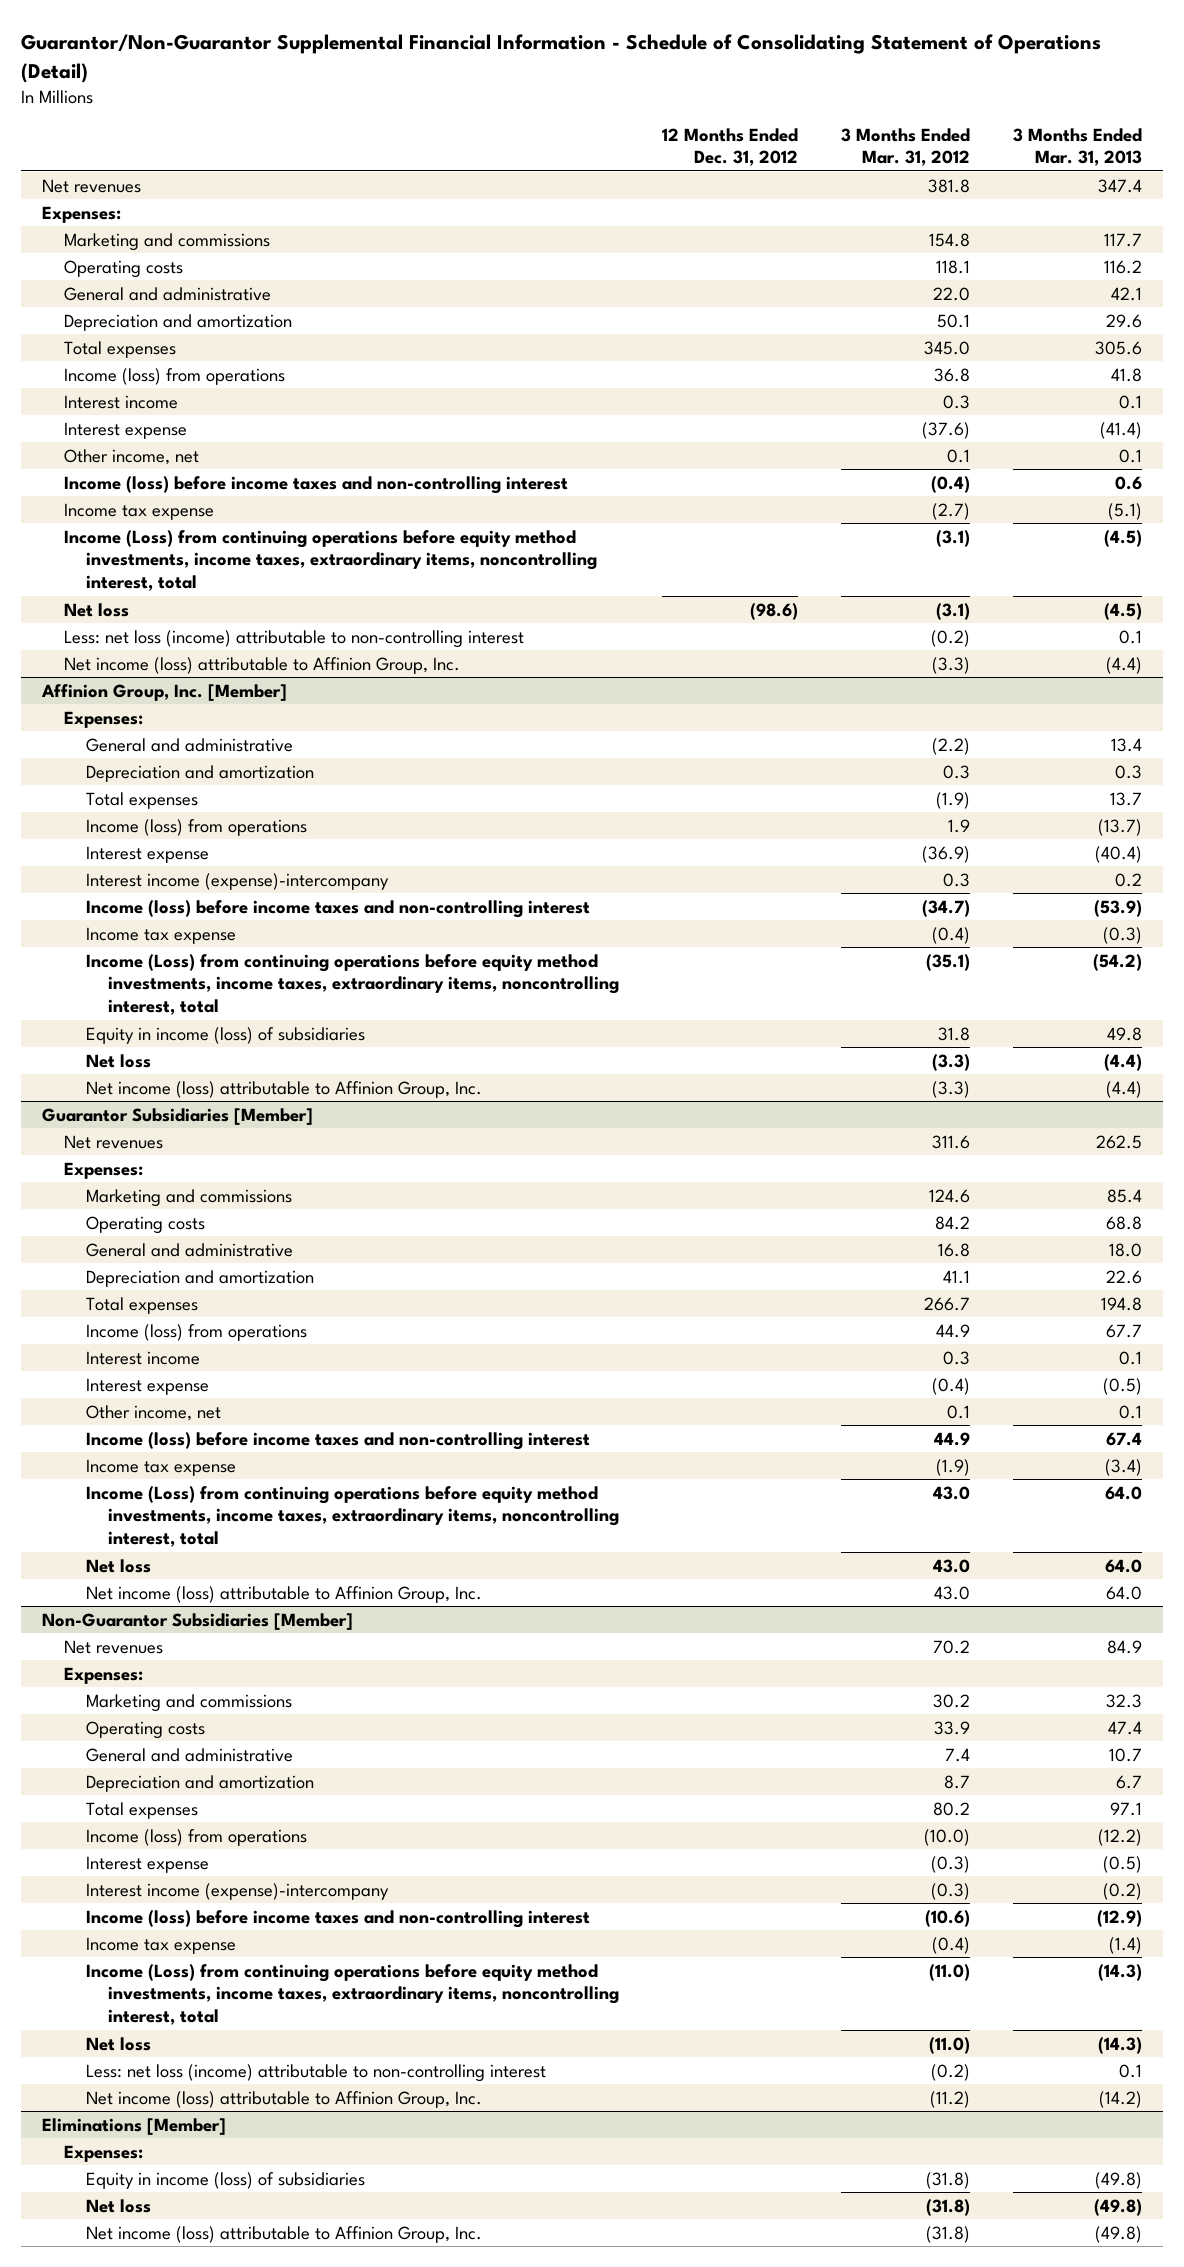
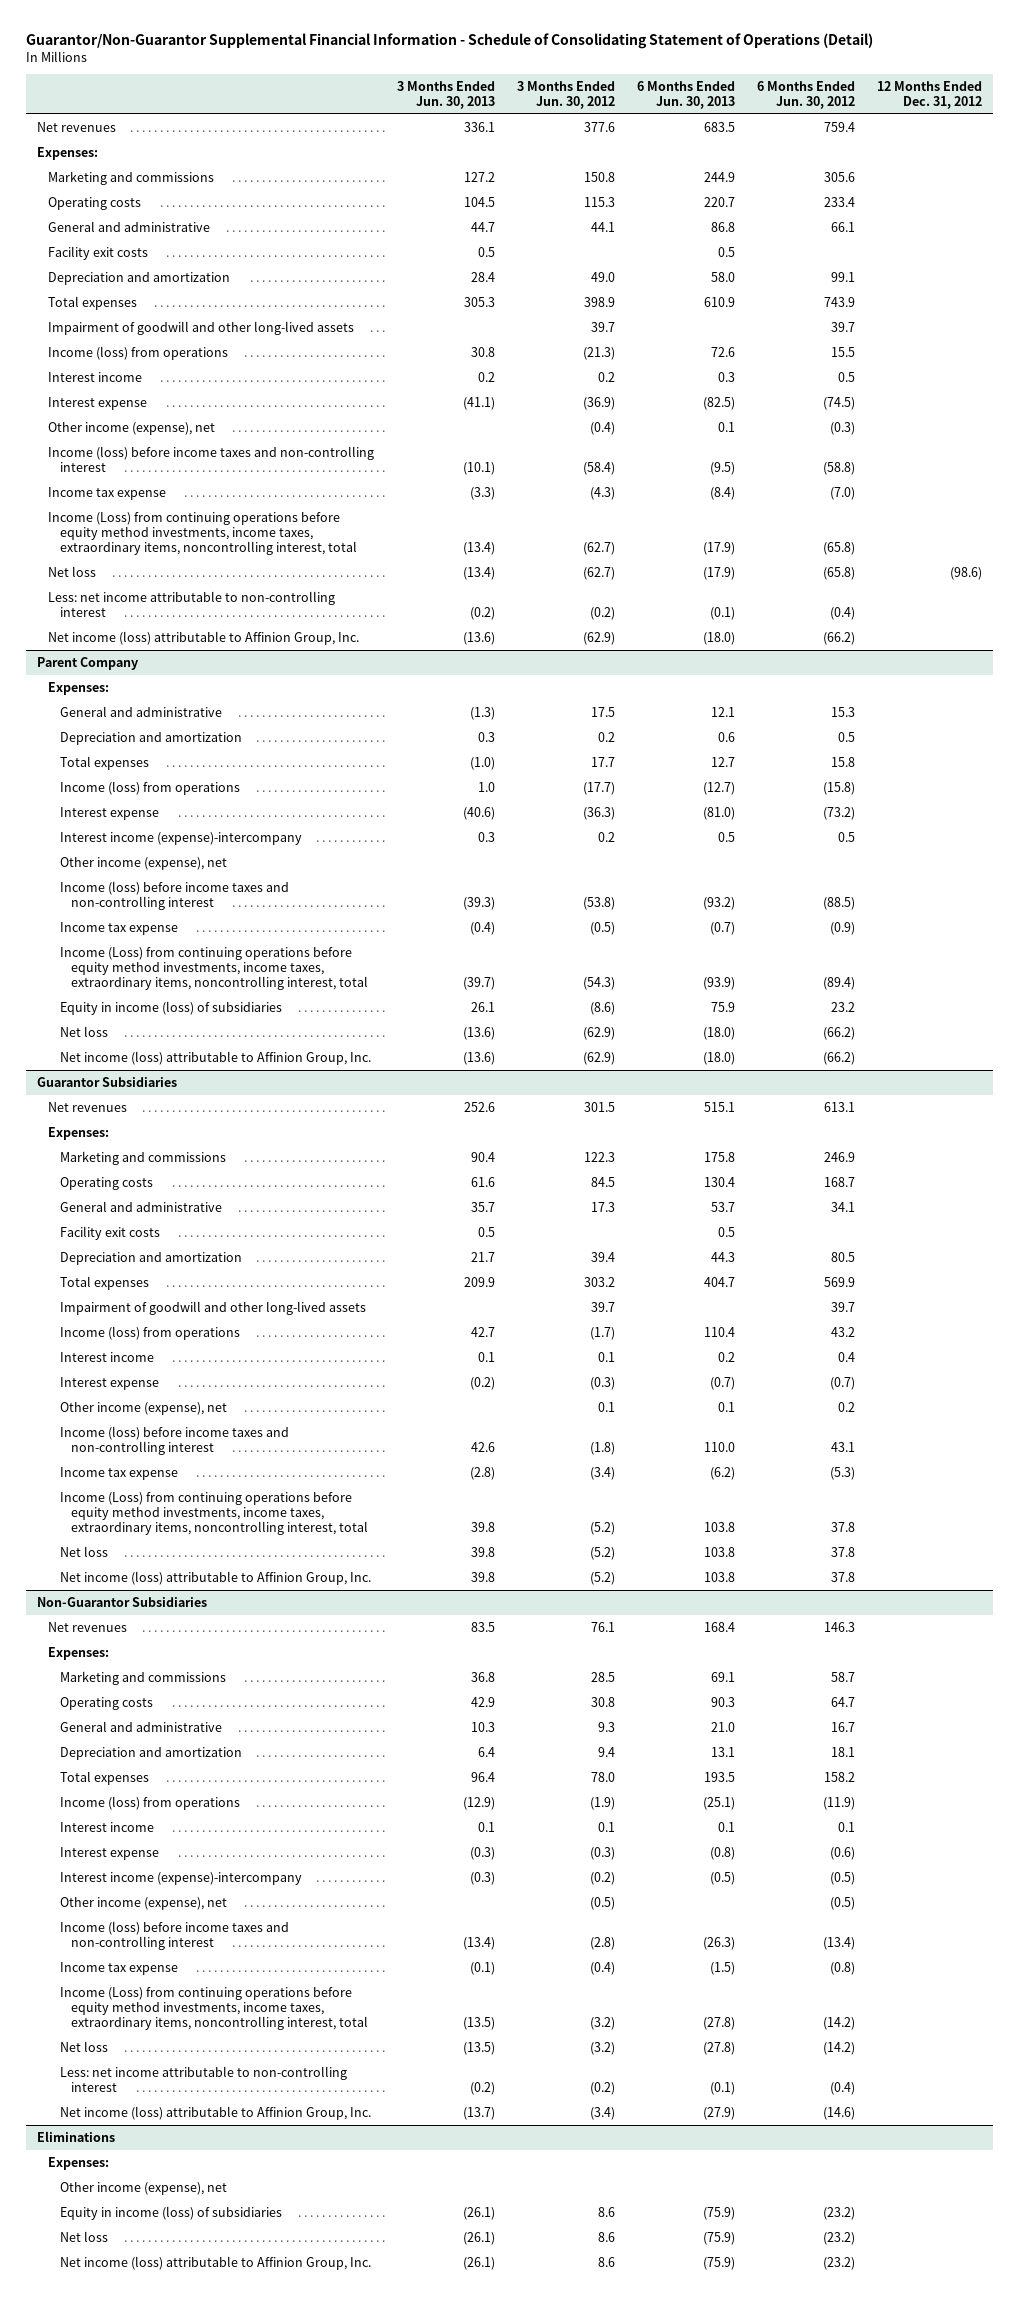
- | 12 Months Ended Dec. 31, 2012 | 3 Months Ended Mar. 31, 2012 | 3 Months Ended Mar. 31, 2013
+ | 3 Months Ended Jun. 30, 2013 | 3 Months Ended Jun. 30, 2012 | 6 Months Ended Jun. 30, 2013 | 6 Months Ended Jun. 30, 2012 | 12 Months Ended Dec. 31, 2012
+ Facility exit costs | 0.5 | | 0.5 | |
+ Impairment of goodwill and other long-lived assets | | 39.7 | | 39.7 |
- Other income, net | | 0.1 | 0.1
+ Other income (expense), net | | (0.4) | 0.1 | (0.3) |
- Less: net loss (income) attributable to non-controlling interest | | (0.2) | 0.1
+ Less: net income attributable to non-controlling interest | (0.2) | (0.2) | (0.1) | (0.4) |
- Affinion Group, Inc. [Member]
- Expenses:
- General and administrative | | (2.2) | 13.4
- Depreciation and amortization | | 0.3 | 0.3
- Total expenses | | (1.9) | 13.7
- Income (loss) from operations | | 1.9 | (13.7)
- Interest expense | | (36.9) | (40.4)
- Interest income (expense)-intercompany | | 0.3 | 0.2
- Income (loss) before income taxes and non-controlling interest | | (34.7) | (53.9)
- Income tax expense | | (0.4) | (0.3)
- Income (Loss) from continuing operations before equity method investments, income taxes, extraordinary items, noncontrolling interest, total | | (35.1) | (54.2)
- Equity in income (loss) of subsidiaries | | 31.8 | 49.8
- Net loss | | (3.3) | (4.4)
- Net income (loss) attributable to Affinion Group, Inc. | | (3.3) | (4.4)
- Guarantor Subsidiaries [Member]
+ Parent Company
+ Expenses:
+ General and administrative | (1.3) | 17.5 | 12.1 | 15.3 |
+ Depreciation and amortization | 0.3 | 0.2 | 0.6 | 0.5 |
+ Total expenses | (1.0) | 17.7 | 12.7 | 15.8 |
+ Income (loss) from operations | 1.0 | (17.7) | (12.7) | (15.8) |
+ Interest expense | (40.6) | (36.3) | (81.0) | (73.2) |
+ Interest income (expense)-intercompany | 0.3 | 0.2 | 0.5 | 0.5 |
+ Other income (expense), net
+ Income (loss) before income taxes and non-controlling interest | (39.3) | (53.8) | (93.2) | (88.5) |
+ Income tax expense | (0.4) | (0.5) | (0.7) | (0.9) |
+ Income (Loss) from continuing operations before equity method investments, income taxes, extraordinary items, noncontrolling interest, total | (39.7) | (54.3) | (93.9) | (89.4) |
+ Equity in income (loss) of subsidiaries | 26.1 | (8.6) | 75.9 | 23.2 |
+ Net loss | (13.6) | (62.9) | (18.0) | (66.2) |
+ Net income (loss) attributable to Affinion Group, Inc. | (13.6) | (62.9) | (18.0) | (66.2) |
+ Guarantor Subsidiaries
+ Facility exit costs | 0.5 | | 0.5 | |
+ Impairment of goodwill and other long-lived assets | | 39.7 | | 39.7 |
- Other income, net | | 0.1 | 0.1
+ Other income (expense), net | | 0.1 | 0.1 | 0.2 |
- Non-Guarantor Subsidiaries [Member]
+ Non-Guarantor Subsidiaries
+ Interest income | 0.1 | 0.1 | 0.1 | 0.1 |
+ Other income (expense), net | | (0.5) | | (0.5) |
- Less: net loss (income) attributable to non-controlling interest | | (0.2) | 0.1
+ Less: net income attributable to non-controlling interest | (0.2) | (0.2) | (0.1) | (0.4) |
- Eliminations [Member]
+ Eliminations
+ Other income (expense), net

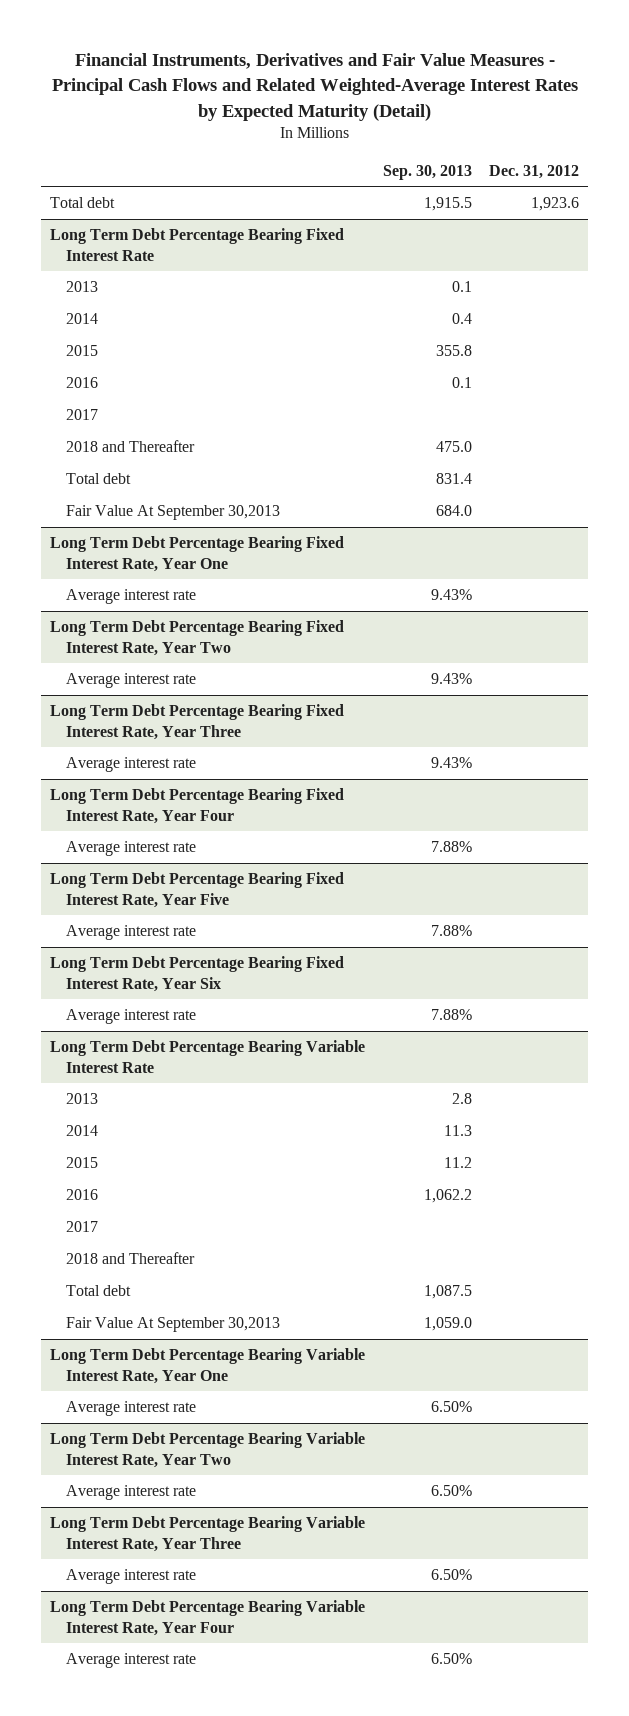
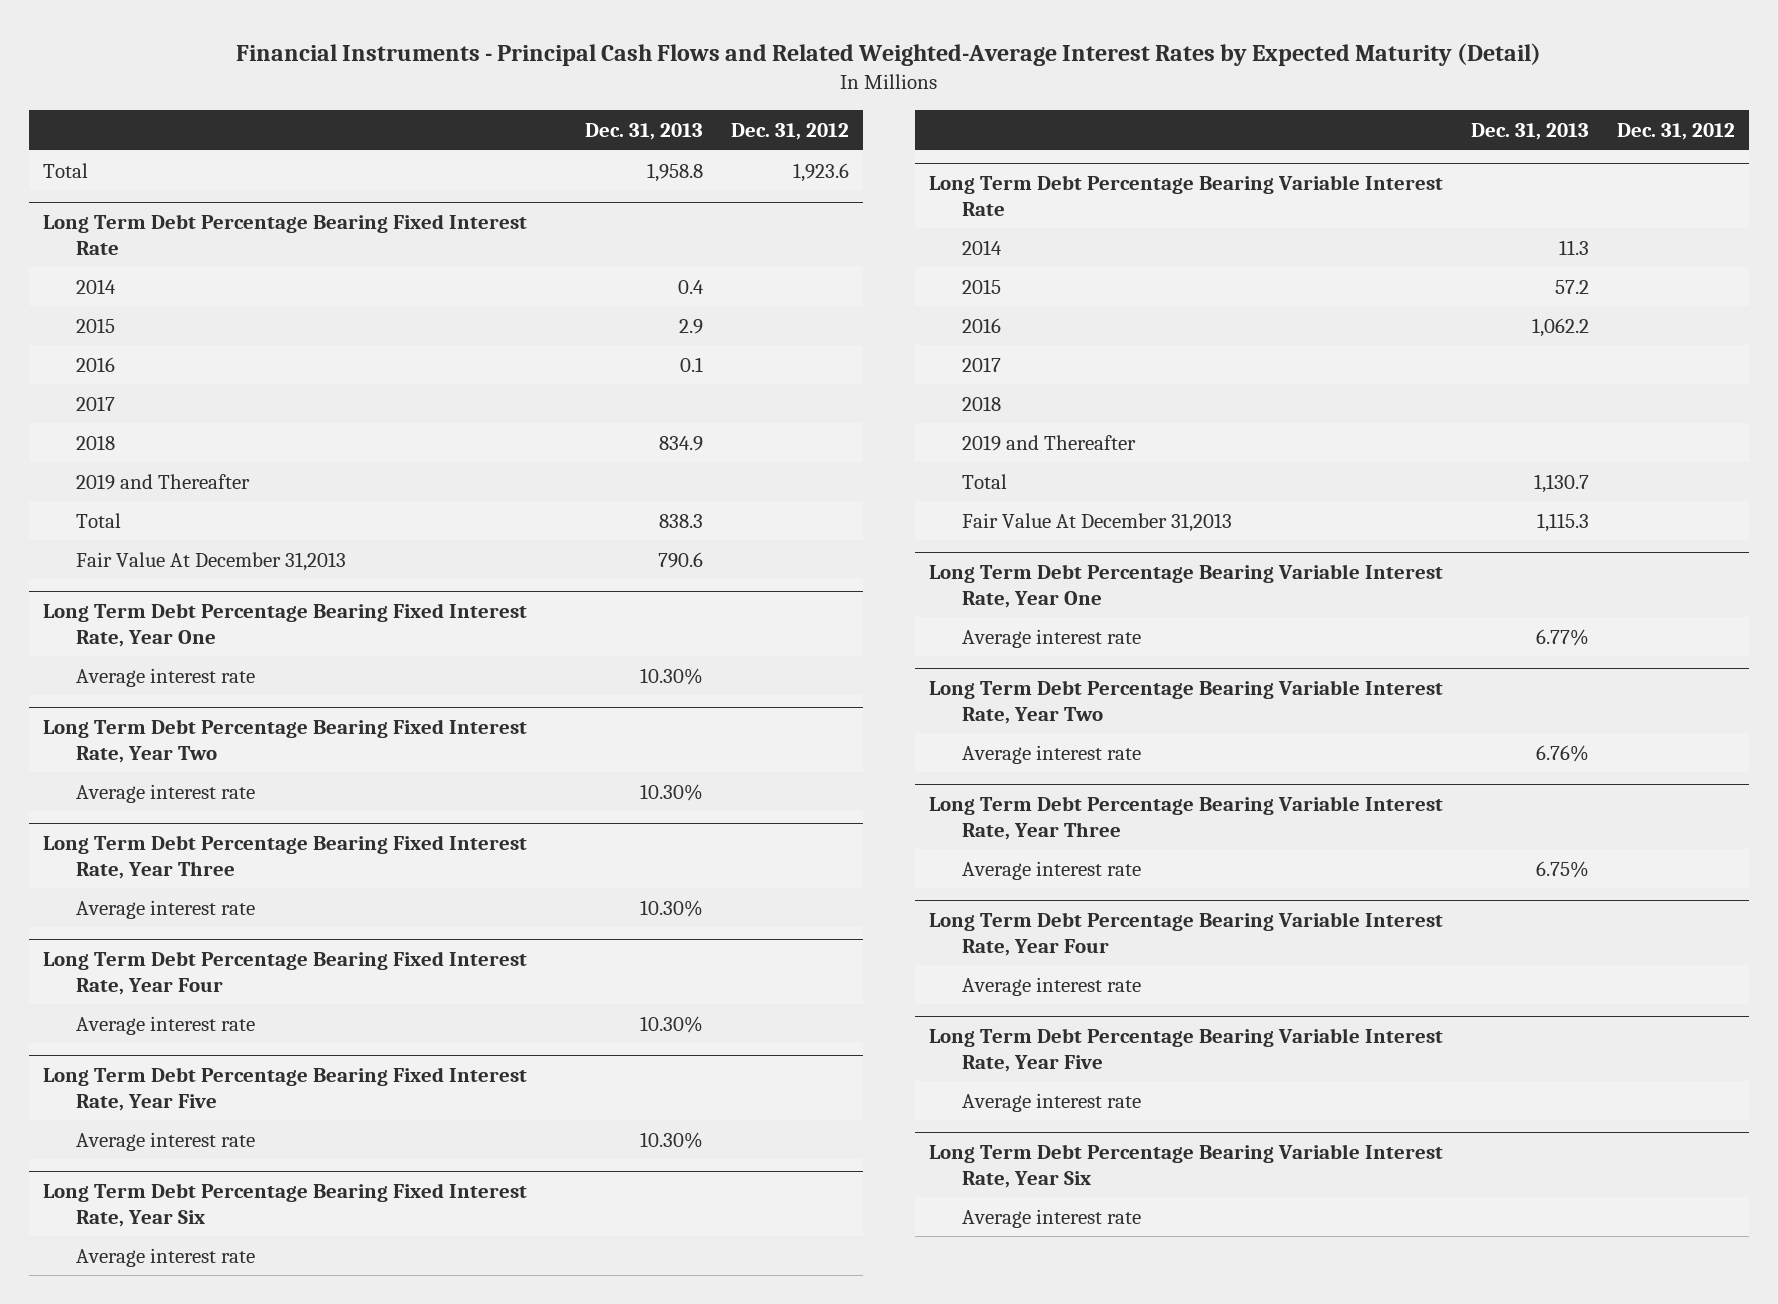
- Financial Instruments, Derivatives and Fair Value Measures - Principal Cash Flows and Related Weighted-Average Interest Rates by Expected Maturity (Detail)
+ Financial Instruments - Principal Cash Flows and Related Weighted-Average Interest Rates by Expected Maturity (Detail)
- | Sep. 30, 2013 | Dec. 31, 2012
+ | Dec. 31, 2013 | Dec. 31, 2012
- Total debt | 1,915.5 | 1,923.6
+ Total | 1,958.8 | 1,923.6
@ Long Term Debt Percentage Bearing Fixed Interest Rate
- 2013 | 0.1 |
- 2018 and Thereafter | 475.0 |
- Total debt | 831.4 |
- Fair Value At September 30,2013 | 684.0 |
+ 2018 | 834.9 |
+ 2019 and Thereafter
+ Total | 838.3 |
+ Fair Value At December 31,2013 | 790.6 |
@ Long Term Debt Percentage Bearing Variable Interest Rate
- 2013 | 2.8 |
- 2018 and Thereafter
- Total debt | 1,087.5 |
- Fair Value At September 30,2013 | 1,059.0 |
+ 2018
+ 2019 and Thereafter
+ Total | 1,130.7 |
+ Fair Value At December 31,2013 | 1,115.3 |
+ Long Term Debt Percentage Bearing Variable Interest Rate, Year Five
+ Average interest rate
+ Long Term Debt Percentage Bearing Variable Interest Rate, Year Six
+ Average interest rate

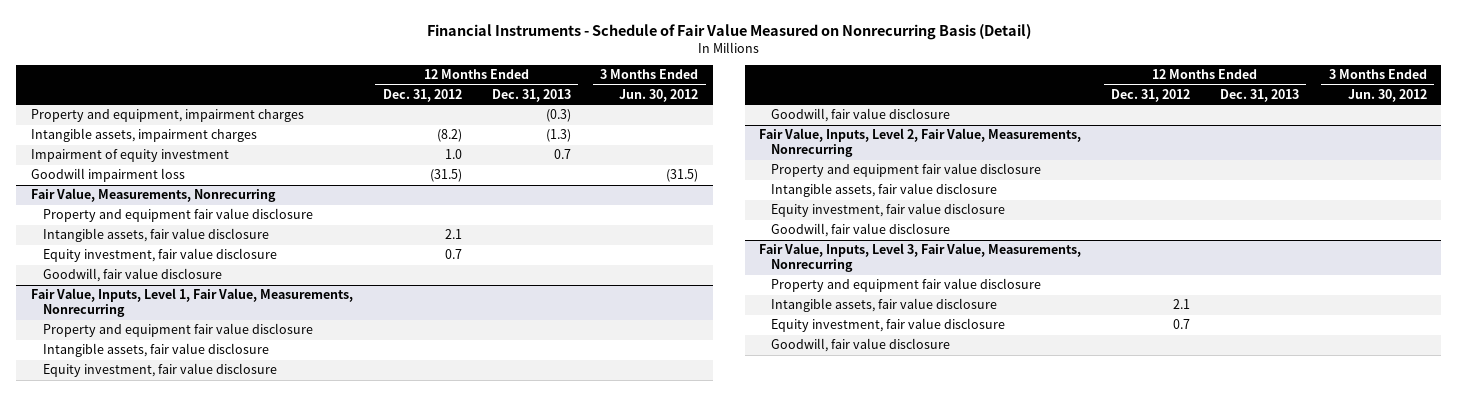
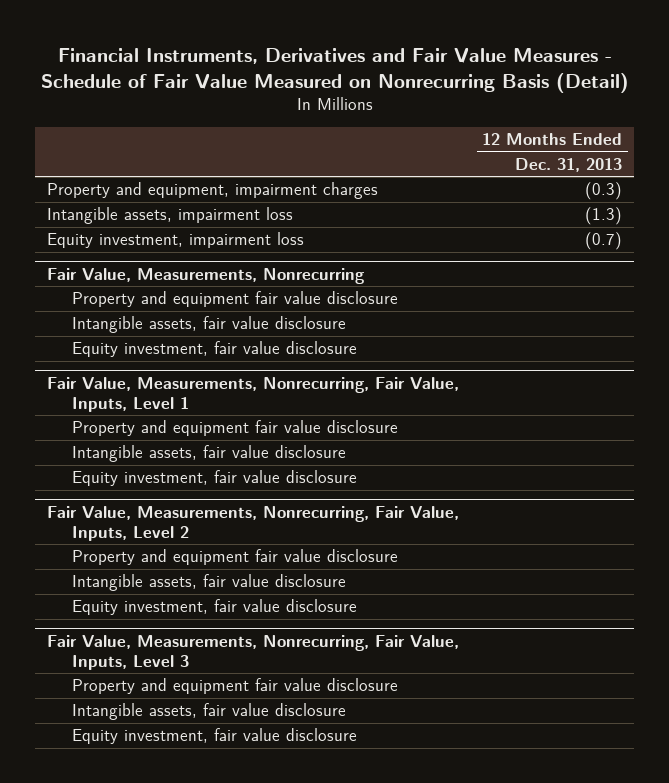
- Financial Instruments - Schedule of Fair Value Measured on Nonrecurring Basis (Detail)
+ Financial Instruments, Derivatives and Fair Value Measures - Schedule of Fair Value Measured on Nonrecurring Basis (Detail)
- | 12 Months Ended Dec. 31, 2012 | 12 Months Ended Dec. 31, 2013 | 3 Months Ended Jun. 30, 2012
+ | 12 Months Ended Dec. 31, 2013
- Intangible assets, impairment charges | (8.2) | (1.3) |
- Impairment of equity investment | 1.0 | 0.7 |
- Goodwill impairment loss | (31.5) | | (31.5)
+ Intangible assets, impairment loss | (1.3)
+ Equity investment, impairment loss | (0.7)
@ Fair Value, Measurements, Nonrecurring
- Goodwill, fair value disclosure
- Fair Value, Inputs, Level 1, Fair Value, Measurements, Nonrecurring
+ Fair Value, Measurements, Nonrecurring, Fair Value, Inputs, Level 1
- Goodwill, fair value disclosure
- Fair Value, Inputs, Level 2, Fair Value, Measurements, Nonrecurring
+ Fair Value, Measurements, Nonrecurring, Fair Value, Inputs, Level 2
- Goodwill, fair value disclosure
- Fair Value, Inputs, Level 3, Fair Value, Measurements, Nonrecurring
+ Fair Value, Measurements, Nonrecurring, Fair Value, Inputs, Level 3
- Goodwill, fair value disclosure

